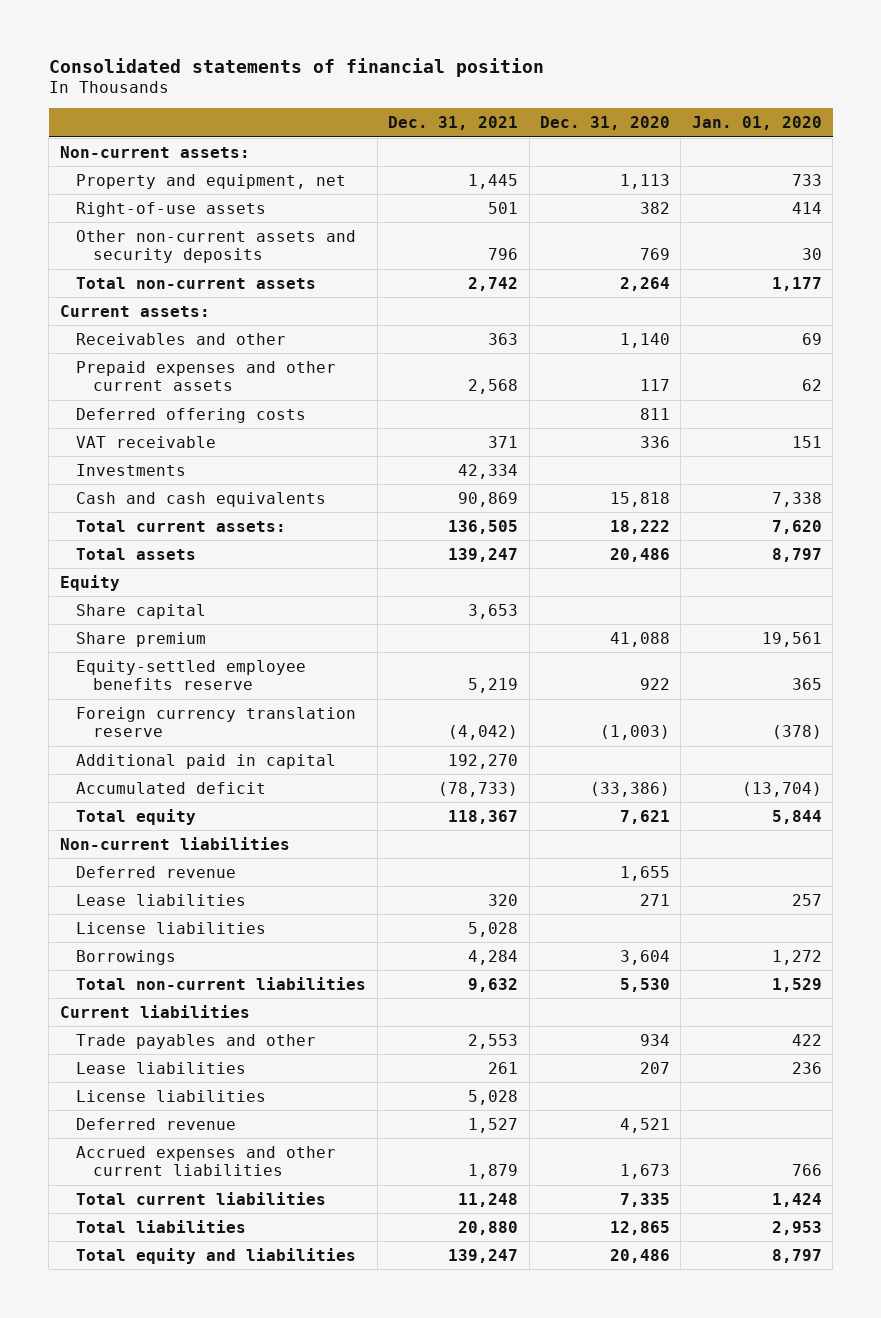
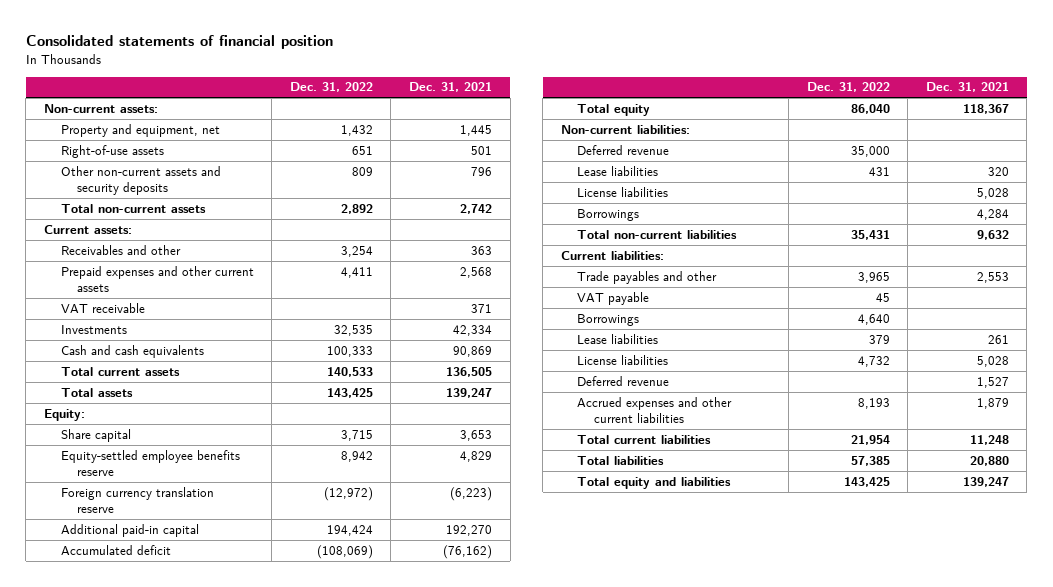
- | Dec. 31, 2021 | Dec. 31, 2020 | Jan. 01, 2020
+ | Dec. 31, 2022 | Dec. 31, 2021
- Deferred offering costs | | 811 |
- Total current assets: | 136,505 | 18,222 | 7,620
+ Total current assets | 140,533 | 136,505
- Equity
+ Equity:
- Share premium | | 41,088 | 19,561
- Equity-settled employee benefits reserve | 5,219 | 922 | 365
- Foreign currency translation reserve | (4,042) | (1,003) | (378)
- Additional paid in capital | 192,270 | |
- Accumulated deficit | (78,733) | (33,386) | (13,704)
+ Equity-settled employee benefits reserve | 8,942 | 4,829
+ Foreign currency translation reserve | (12,972) | (6,223)
+ Additional paid-in capital | 194,424 | 192,270
+ Accumulated deficit | (108,069) | (76,162)
- Non-current liabilities
+ Non-current liabilities:
- Current liabilities
+ Current liabilities:
+ VAT payable | 45 |
+ Borrowings | 4,640 |

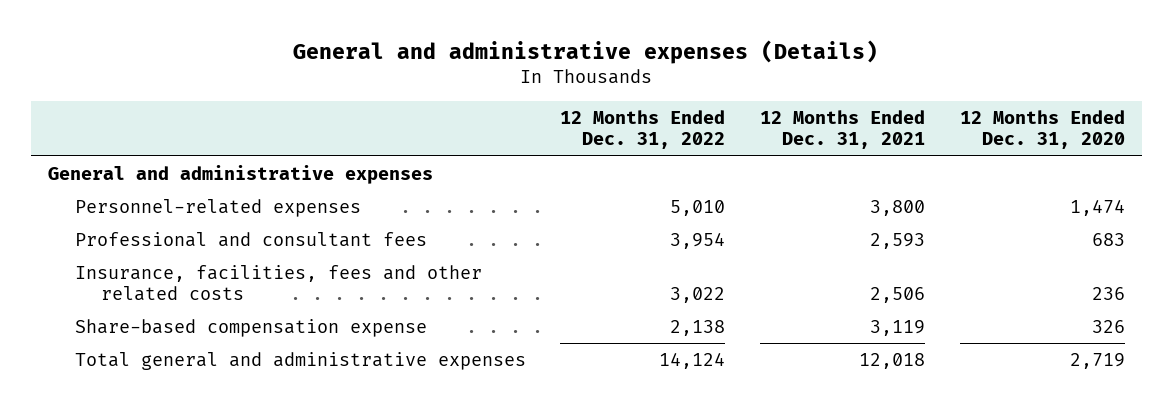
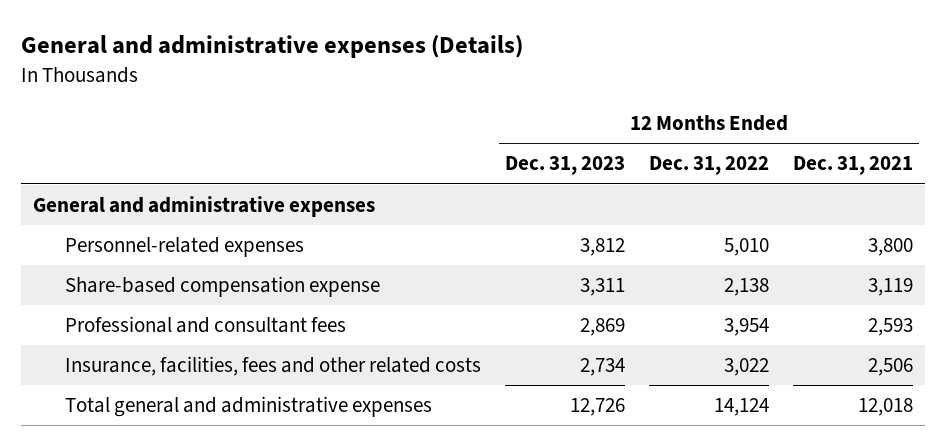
- | 12 Months Ended Dec. 31, 2022 | 12 Months Ended Dec. 31, 2021 | 12 Months Ended Dec. 31, 2020
+ | 12 Months Ended Dec. 31, 2023 | 12 Months Ended Dec. 31, 2022 | 12 Months Ended Dec. 31, 2021
moved up: Share-based compensation expense | 3,311 | 2,138 | 3,119

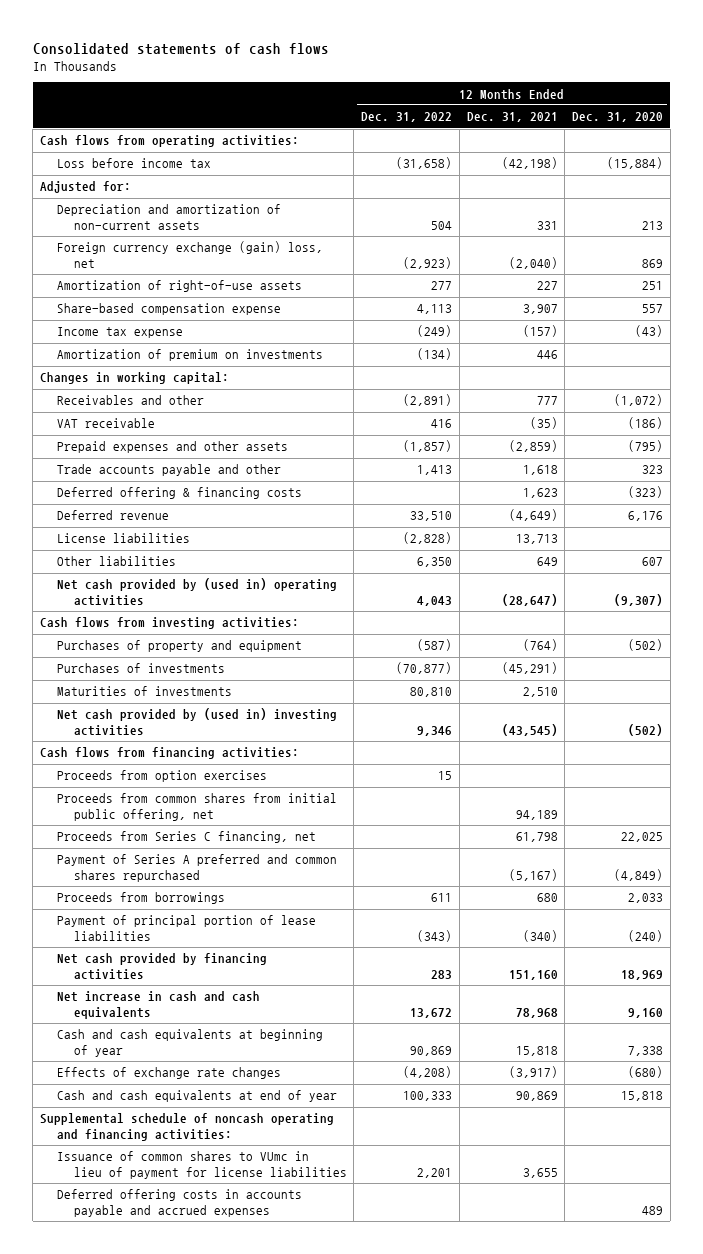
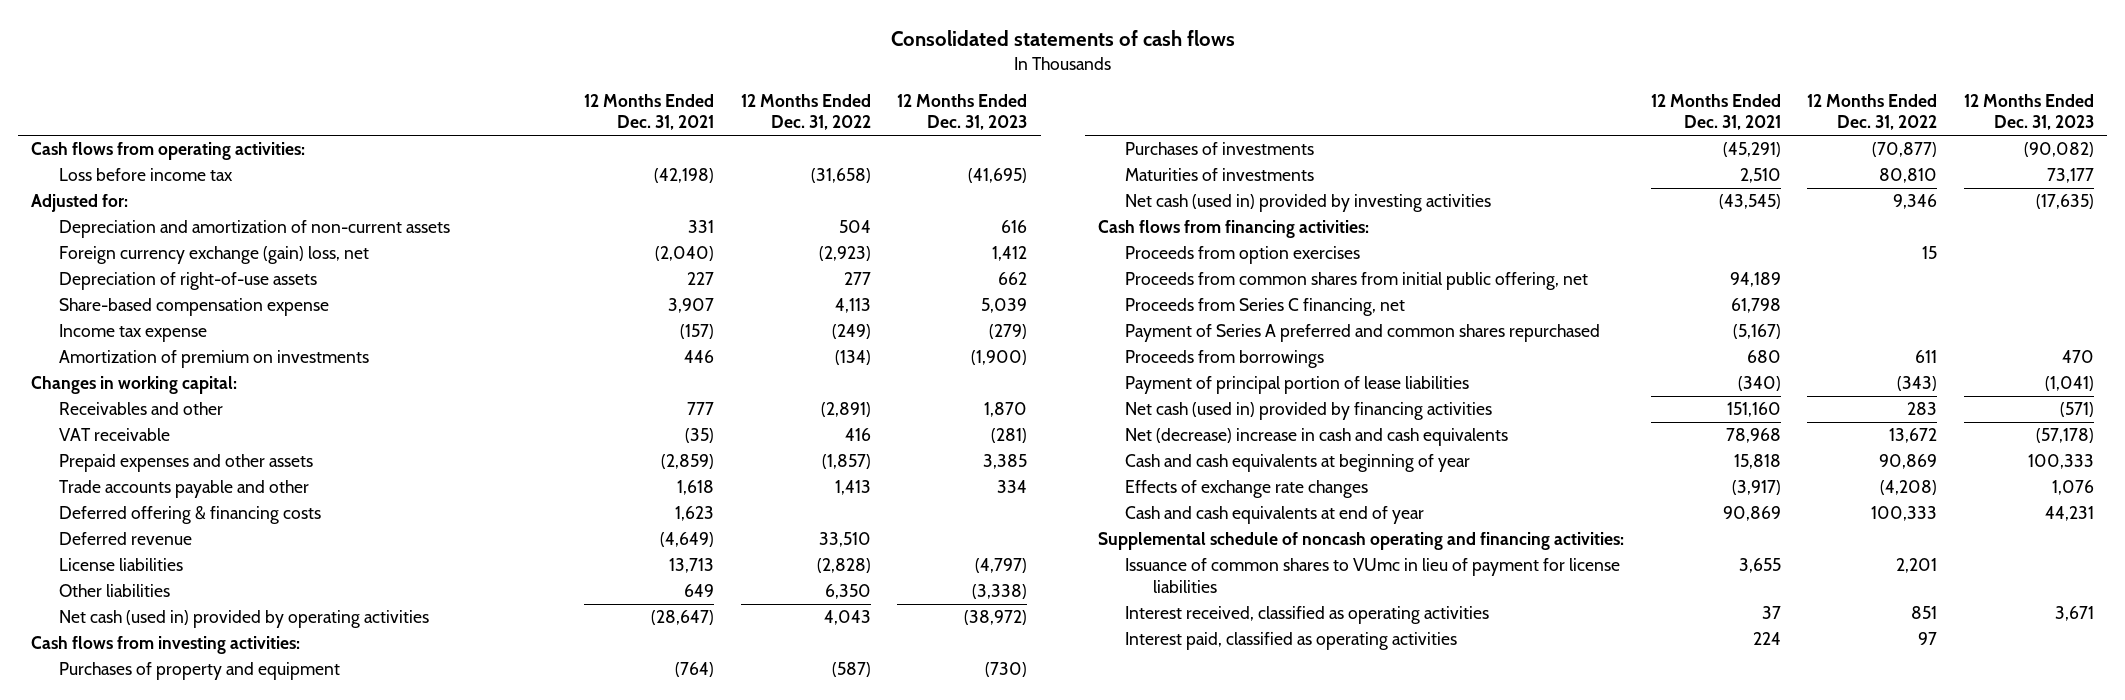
- | 12 Months Ended Dec. 31, 2022 | 12 Months Ended Dec. 31, 2021 | 12 Months Ended Dec. 31, 2020
+ | 12 Months Ended Dec. 31, 2021 | 12 Months Ended Dec. 31, 2022 | 12 Months Ended Dec. 31, 2023
- Amortization of right-of-use assets | 277 | 227 | 251
+ Depreciation of right-of-use assets | 227 | 277 | 662
- Net cash provided by (used in) operating activities | 4,043 | (28,647) | (9,307)
+ Net cash (used in) provided by operating activities | (28,647) | 4,043 | (38,972)
- Net cash provided by (used in) investing activities | 9,346 | (43,545) | (502)
+ Net cash (used in) provided by investing activities | (43,545) | 9,346 | (17,635)
- Net cash provided by financing activities | 283 | 151,160 | 18,969
- Net increase in cash and cash equivalents | 13,672 | 78,968 | 9,160
+ Net cash (used in) provided by financing activities | 151,160 | 283 | (571)
+ Net (decrease) increase in cash and cash equivalents | 78,968 | 13,672 | (57,178)
- Deferred offering costs in accounts payable and accrued expenses | | | 489
+ Interest received, classified as operating activities | 37 | 851 | 3,671
+ Interest paid, classified as operating activities | 224 | 97 |

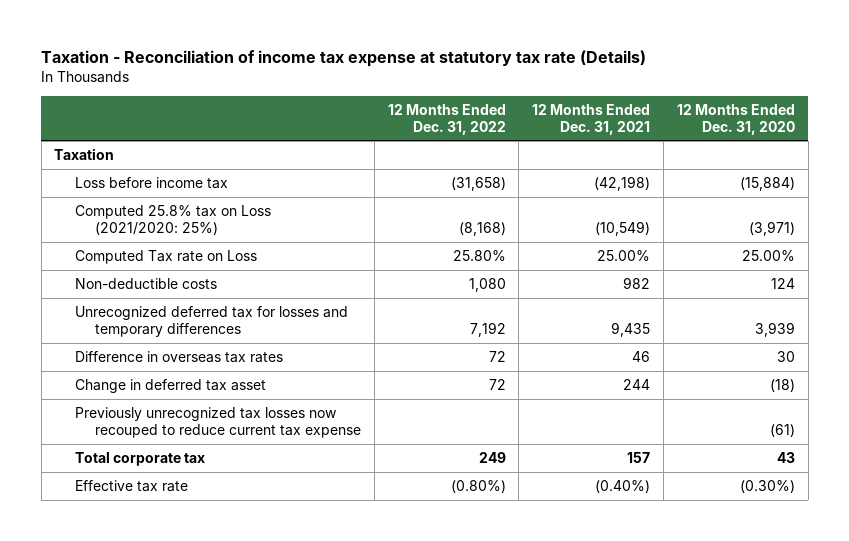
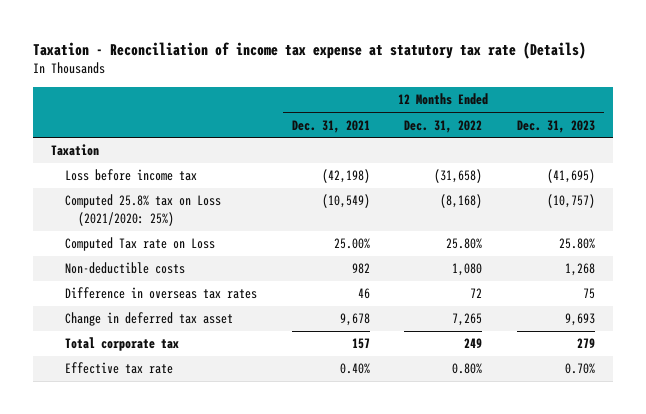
- | 12 Months Ended Dec. 31, 2022 | 12 Months Ended Dec. 31, 2021 | 12 Months Ended Dec. 31, 2020
+ | 12 Months Ended Dec. 31, 2021 | 12 Months Ended Dec. 31, 2022 | 12 Months Ended Dec. 31, 2023
- Unrecognized deferred tax for losses and temporary differences | 7,192 | 9,435 | 3,939
- Change in deferred tax asset | 72 | 244 | (18)
- Previously unrecognized tax losses now recouped to reduce current tax expense | | | (61)
+ Change in deferred tax asset | 9,678 | 7,265 | 9,693
- Effective tax rate | (0.80%) | (0.40%) | (0.30%)
+ Effective tax rate | 0.40% | 0.80% | 0.70%

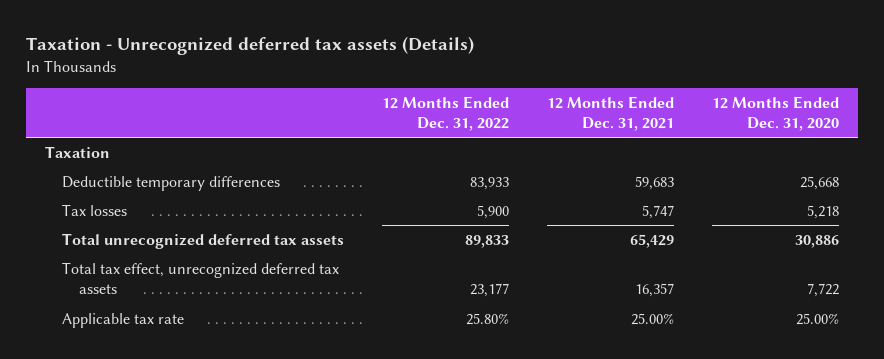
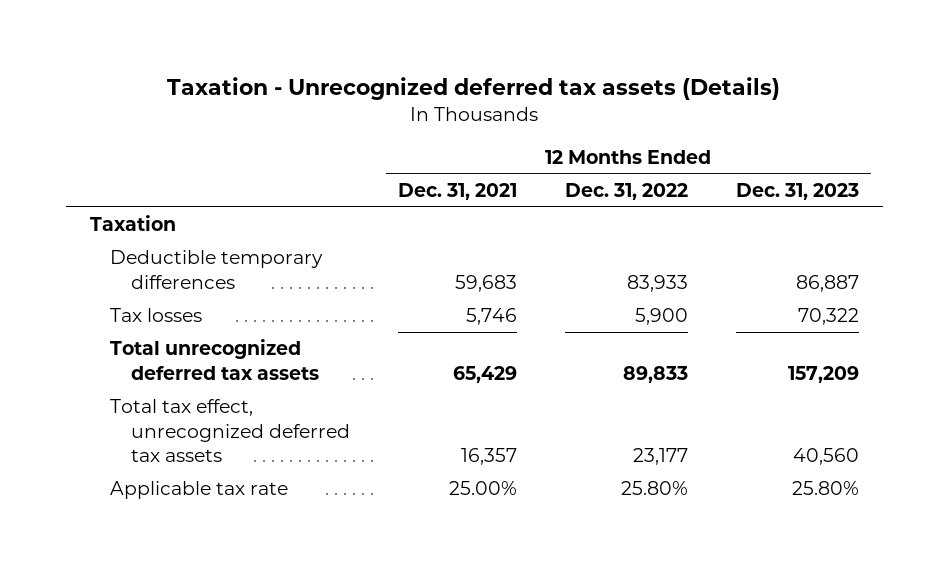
- | 12 Months Ended Dec. 31, 2022 | 12 Months Ended Dec. 31, 2021 | 12 Months Ended Dec. 31, 2020
+ | 12 Months Ended Dec. 31, 2021 | 12 Months Ended Dec. 31, 2022 | 12 Months Ended Dec. 31, 2023
- Tax losses | 5,900 | 5,747 | 5,218
+ Tax losses | 5,746 | 5,900 | 70,322

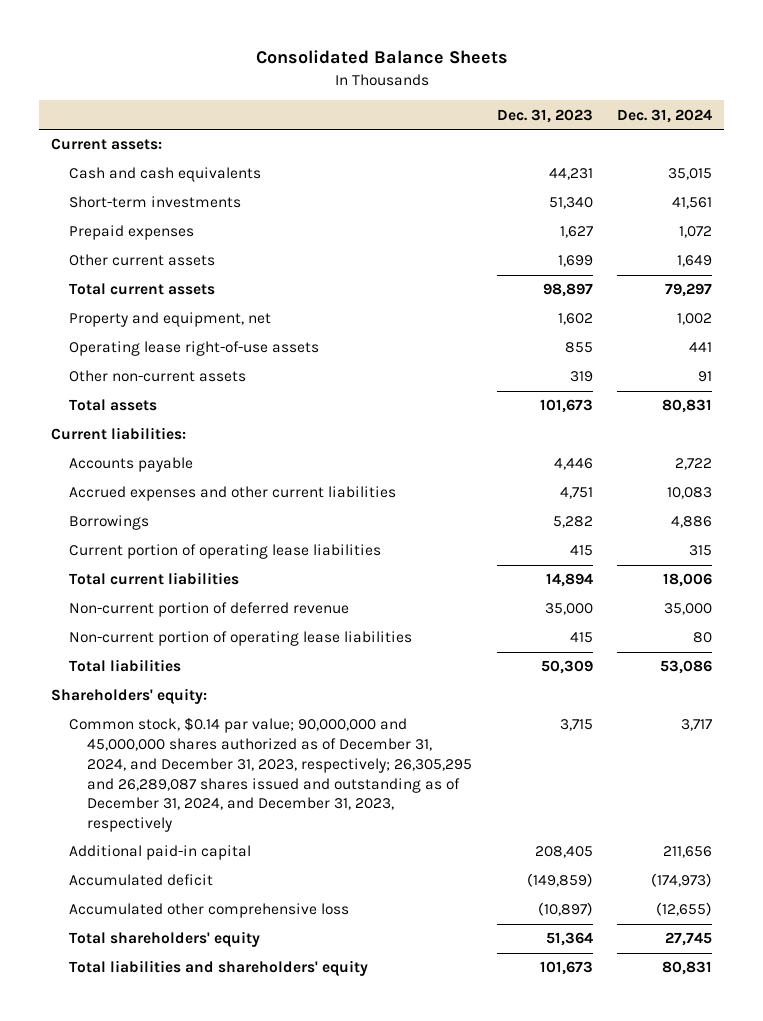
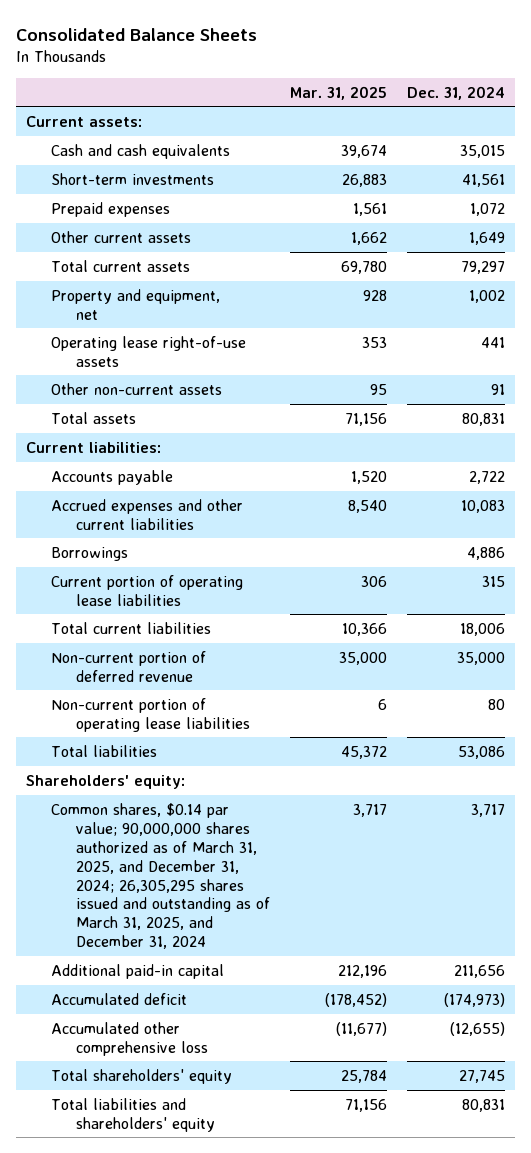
- | Dec. 31, 2023 | Dec. 31, 2024
+ | Mar. 31, 2025 | Dec. 31, 2024
- Common stock, $0.14 par value; 90,000,000 and 45,000,000 shares authorized as of December 31, 2024, and December 31, 2023, respectively; 26,305,295 and 26,289,087 shares issued and outstanding as of December 31, 2024, and December 31, 2023, respectively | 3,715 | 3,717
+ Common shares, $0.14 par value; 90,000,000 shares authorized as of March 31, 2025, and December 31, 2024; 26,305,295 shares issued and outstanding as of March 31, 2025, and December 31, 2024 | 3,717 | 3,717

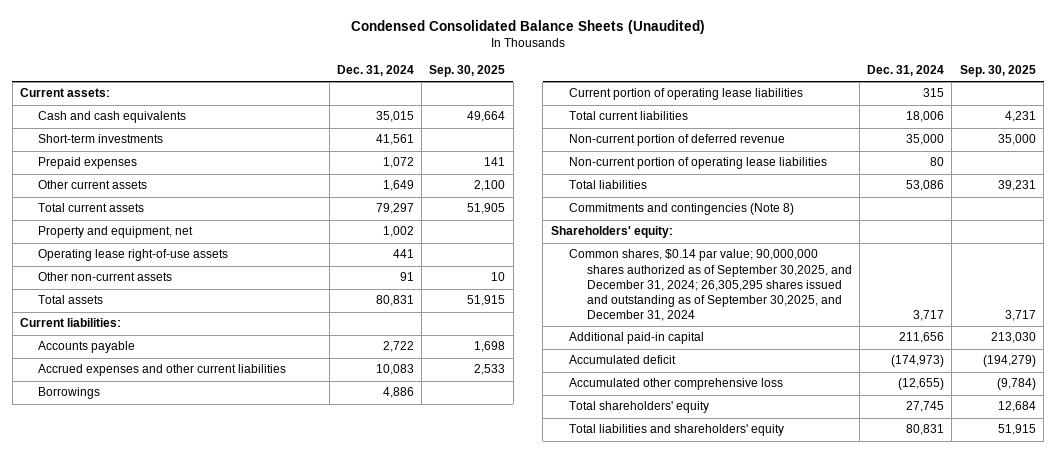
- Consolidated Balance Sheets
+ Condensed Consolidated Balance Sheets (Unaudited)
- | Mar. 31, 2025 | Dec. 31, 2024
+ | Dec. 31, 2024 | Sep. 30, 2025
+ Commitments and contingencies (Note 8)
- Common shares, $0.14 par value; 90,000,000 shares authorized as of March 31, 2025, and December 31, 2024; 26,305,295 shares issued and outstanding as of March 31, 2025, and December 31, 2024 | 3,717 | 3,717
+ Common shares, $0.14 par value; 90,000,000 shares authorized as of September 30,2025, and December 31, 2024; 26,305,295 shares issued and outstanding as of September 30,2025, and December 31, 2024 | 3,717 | 3,717

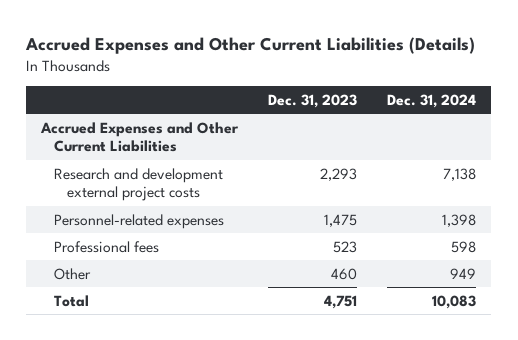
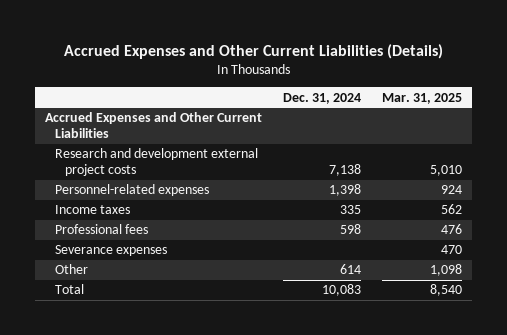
- | Dec. 31, 2023 | Dec. 31, 2024
+ | Dec. 31, 2024 | Mar. 31, 2025
+ Income taxes | 335 | 562
- Other | 460 | 949
+ Severance expenses | | 470
+ Other | 614 | 1,098

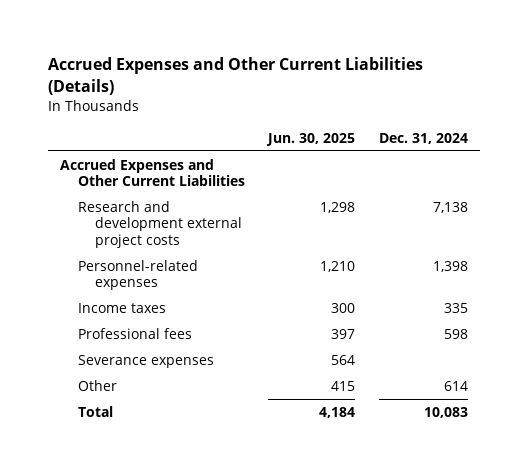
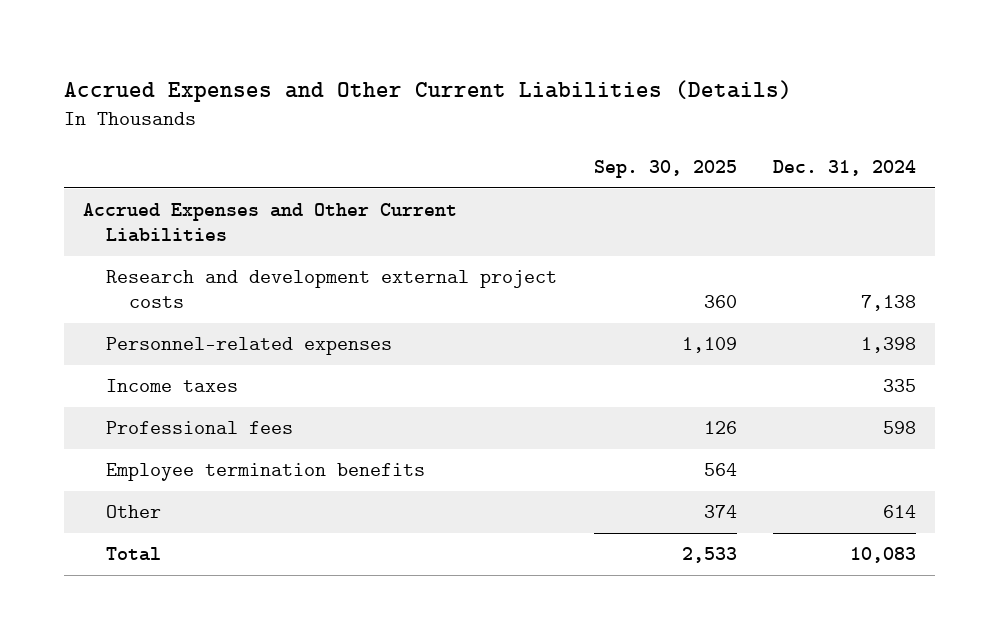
- | Jun. 30, 2025 | Dec. 31, 2024
+ | Sep. 30, 2025 | Dec. 31, 2024
- Severance expenses | 564 |
+ Employee termination benefits | 564 |

